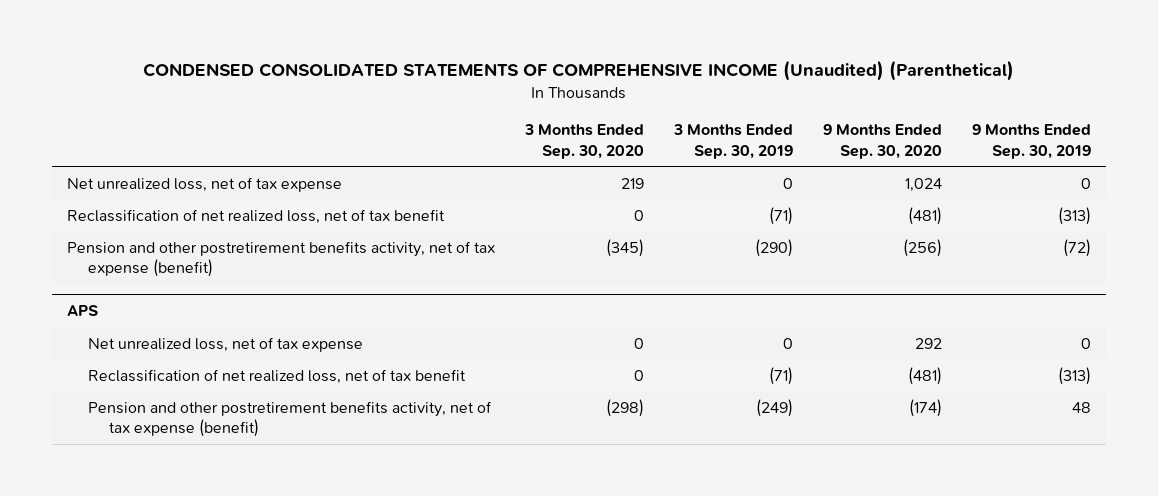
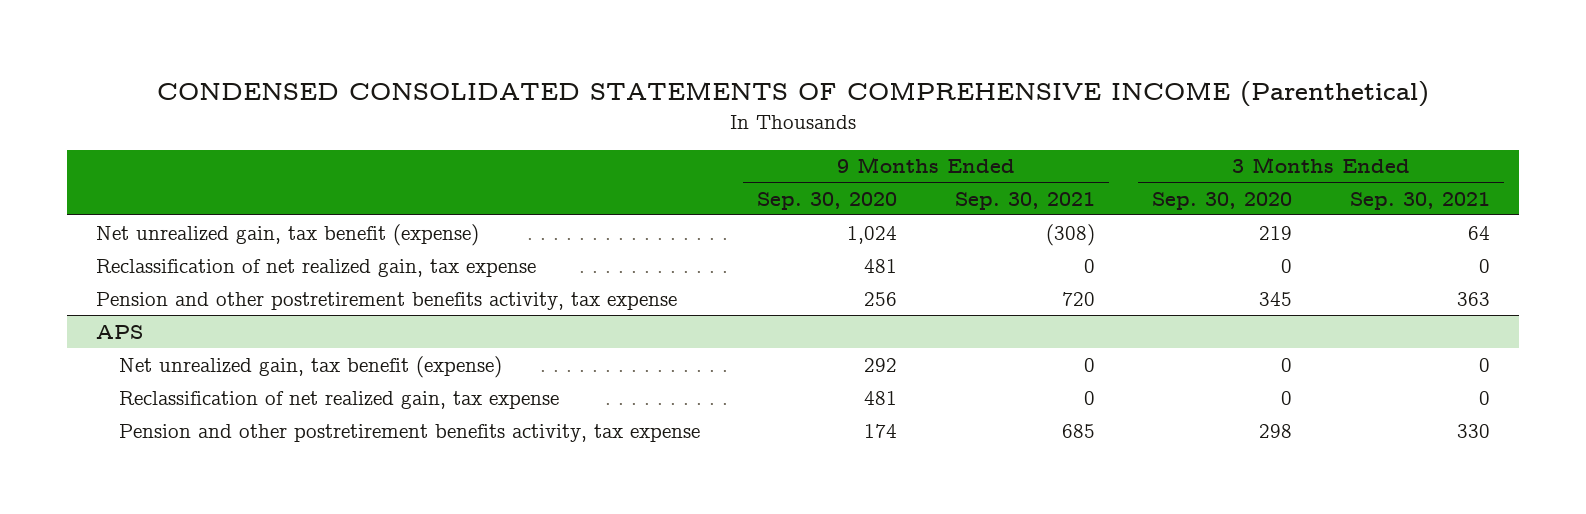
- CONDENSED CONSOLIDATED STATEMENTS OF COMPREHENSIVE INCOME (Unaudited) (Parenthetical)
+ CONDENSED CONSOLIDATED STATEMENTS OF COMPREHENSIVE INCOME (Parenthetical)
- | 3 Months Ended Sep. 30, 2020 | 3 Months Ended Sep. 30, 2019 | 9 Months Ended Sep. 30, 2020 | 9 Months Ended Sep. 30, 2019
+ | 9 Months Ended Sep. 30, 2020 | 9 Months Ended Sep. 30, 2021 | 3 Months Ended Sep. 30, 2020 | 3 Months Ended Sep. 30, 2021
- Net unrealized loss, net of tax expense | 219 | 0 | 1,024 | 0
- Reclassification of net realized loss, net of tax benefit | 0 | (71) | (481) | (313)
- Pension and other postretirement benefits activity, net of tax expense (benefit) | (345) | (290) | (256) | (72)
+ Net unrealized gain, tax benefit (expense) | 1,024 | (308) | 219 | 64
+ Reclassification of net realized gain, tax expense | 481 | 0 | 0 | 0
+ Pension and other postretirement benefits activity, tax expense | 256 | 720 | 345 | 363
@ APS
- Net unrealized loss, net of tax expense | 0 | 0 | 292 | 0
- Reclassification of net realized loss, net of tax benefit | 0 | (71) | (481) | (313)
- Pension and other postretirement benefits activity, net of tax expense (benefit) | (298) | (249) | (174) | 48
+ Net unrealized gain, tax benefit (expense) | 292 | 0 | 0 | 0
+ Reclassification of net realized gain, tax expense | 481 | 0 | 0 | 0
+ Pension and other postretirement benefits activity, tax expense | 174 | 685 | 298 | 330

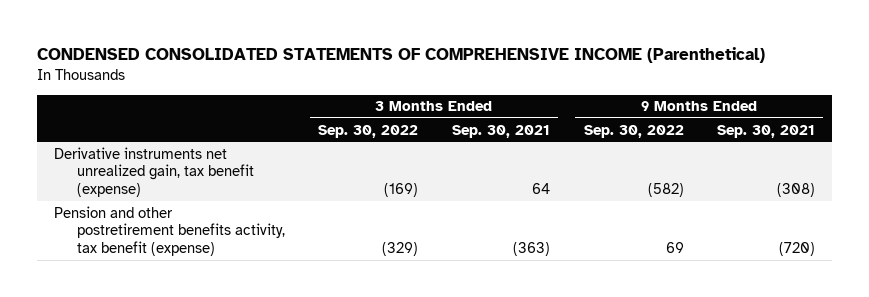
- | 9 Months Ended Sep. 30, 2020 | 9 Months Ended Sep. 30, 2021 | 3 Months Ended Sep. 30, 2020 | 3 Months Ended Sep. 30, 2021
+ | 3 Months Ended Sep. 30, 2022 | 3 Months Ended Sep. 30, 2021 | 9 Months Ended Sep. 30, 2022 | 9 Months Ended Sep. 30, 2021
- Net unrealized gain, tax benefit (expense) | 1,024 | (308) | 219 | 64
- Reclassification of net realized gain, tax expense | 481 | 0 | 0 | 0
- Pension and other postretirement benefits activity, tax expense | 256 | 720 | 345 | 363
- APS
- Net unrealized gain, tax benefit (expense) | 292 | 0 | 0 | 0
- Reclassification of net realized gain, tax expense | 481 | 0 | 0 | 0
- Pension and other postretirement benefits activity, tax expense | 174 | 685 | 298 | 330
+ Derivative instruments net unrealized gain, tax benefit (expense) | (169) | 64 | (582) | (308)
+ Pension and other postretirement benefits activity, tax benefit (expense) | (329) | (363) | 69 | (720)

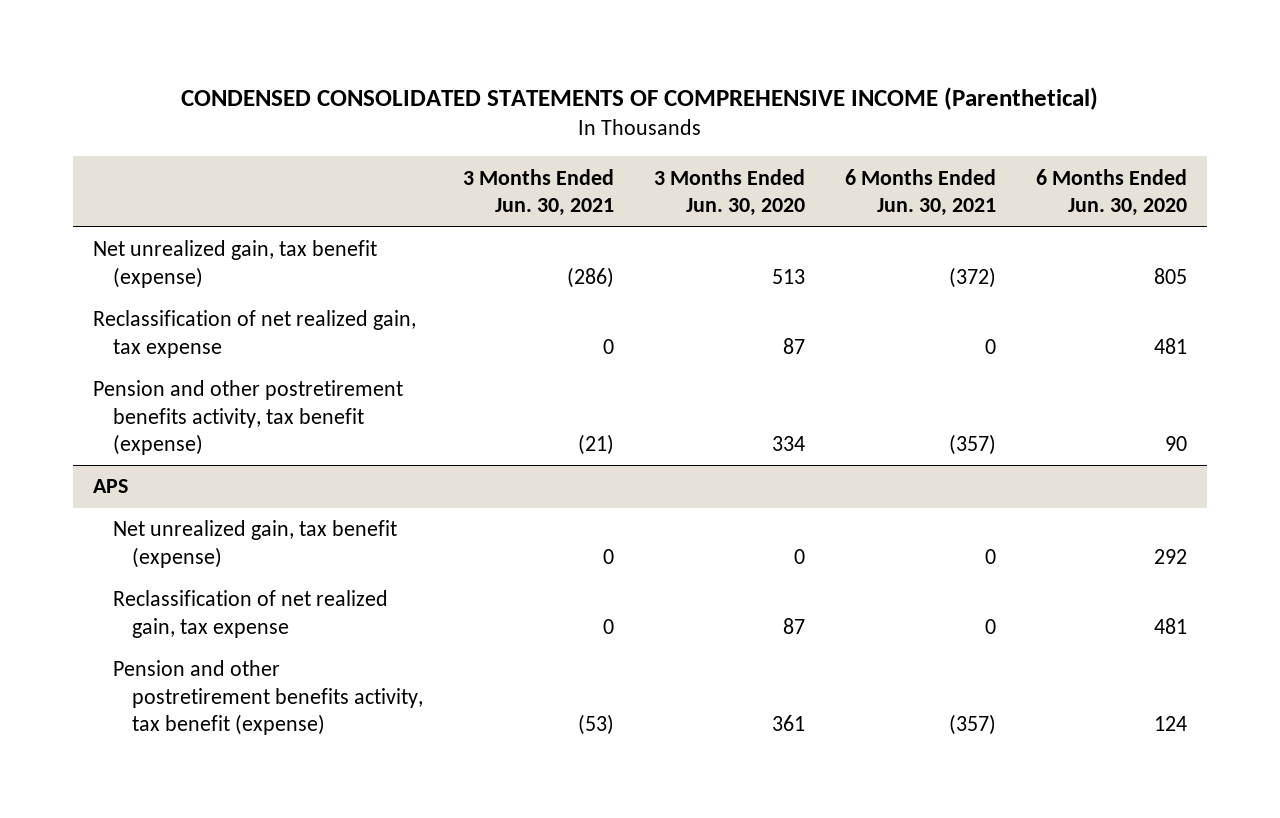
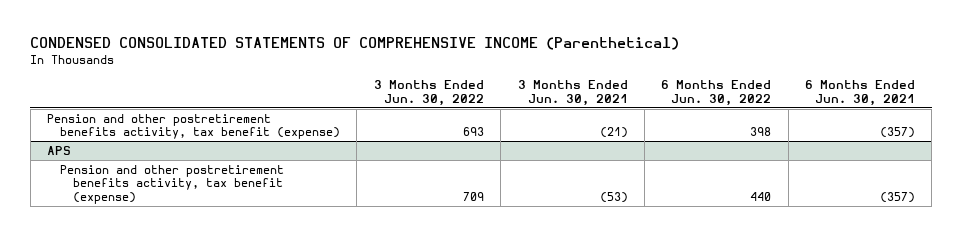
- | 3 Months Ended Jun. 30, 2021 | 3 Months Ended Jun. 30, 2020 | 6 Months Ended Jun. 30, 2021 | 6 Months Ended Jun. 30, 2020
+ | 3 Months Ended Jun. 30, 2022 | 3 Months Ended Jun. 30, 2021 | 6 Months Ended Jun. 30, 2022 | 6 Months Ended Jun. 30, 2021
- Net unrealized gain, tax benefit (expense) | (286) | 513 | (372) | 805
- Reclassification of net realized gain, tax expense | 0 | 87 | 0 | 481
@ APS
- Net unrealized gain, tax benefit (expense) | 0 | 0 | 0 | 292
- Reclassification of net realized gain, tax expense | 0 | 87 | 0 | 481

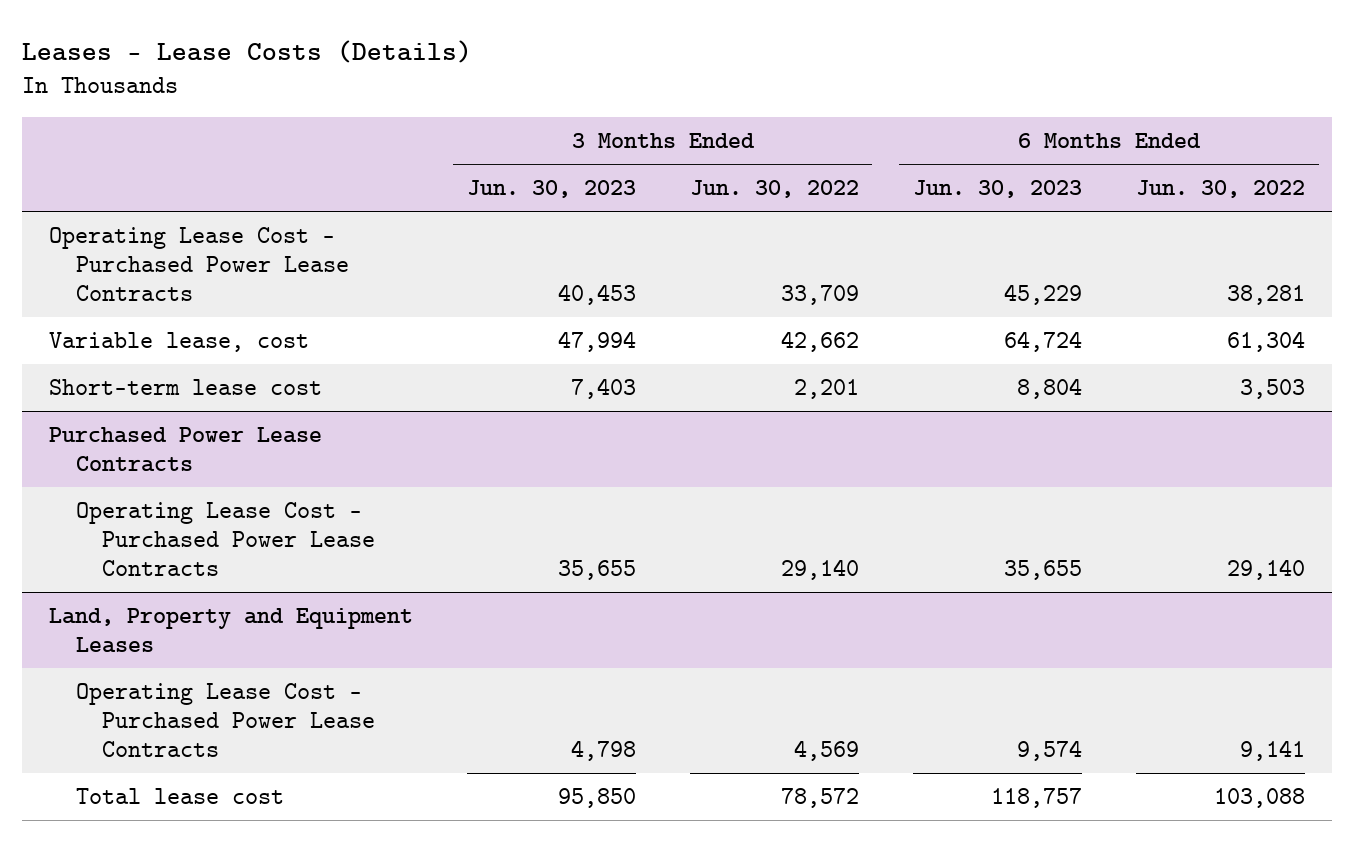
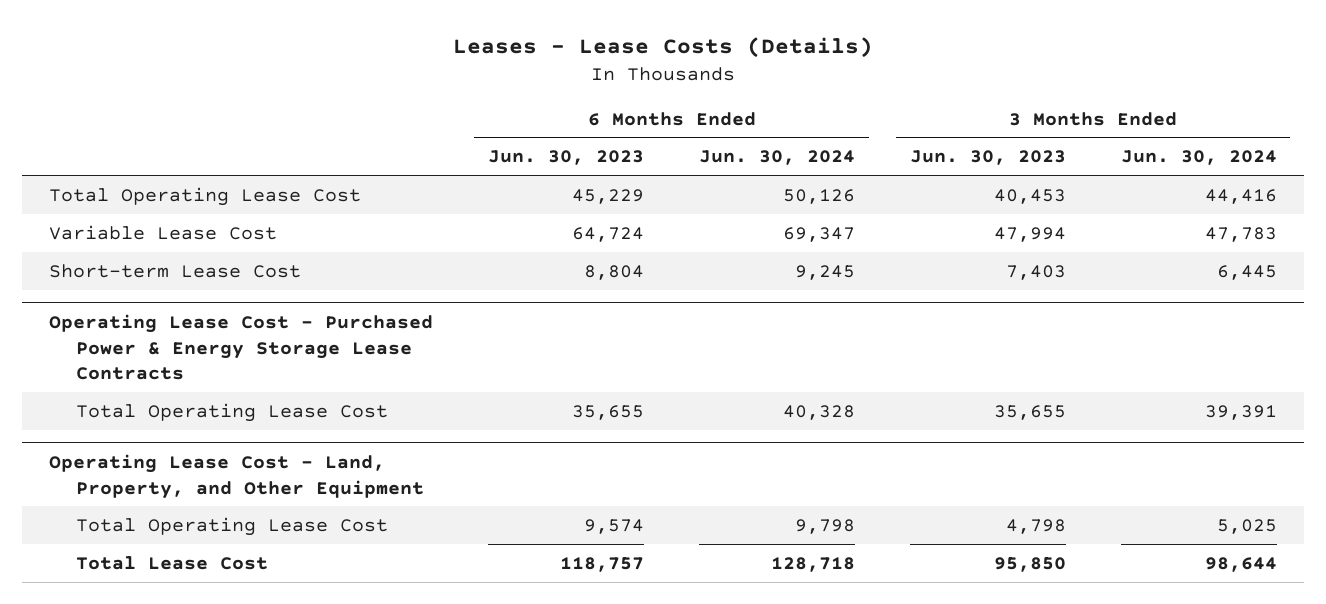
- | 3 Months Ended Jun. 30, 2023 | 3 Months Ended Jun. 30, 2022 | 6 Months Ended Jun. 30, 2023 | 6 Months Ended Jun. 30, 2022
+ | 6 Months Ended Jun. 30, 2023 | 6 Months Ended Jun. 30, 2024 | 3 Months Ended Jun. 30, 2023 | 3 Months Ended Jun. 30, 2024
- Operating Lease Cost - Purchased Power Lease Contracts | 40,453 | 33,709 | 45,229 | 38,281
- Variable lease, cost | 47,994 | 42,662 | 64,724 | 61,304
- Short-term lease cost | 7,403 | 2,201 | 8,804 | 3,503
- Purchased Power Lease Contracts
- Operating Lease Cost - Purchased Power Lease Contracts | 35,655 | 29,140 | 35,655 | 29,140
- Land, Property and Equipment Leases
- Operating Lease Cost - Purchased Power Lease Contracts | 4,798 | 4,569 | 9,574 | 9,141
- Total lease cost | 95,850 | 78,572 | 118,757 | 103,088
+ Total Operating Lease Cost | 45,229 | 50,126 | 40,453 | 44,416
+ Variable Lease Cost | 64,724 | 69,347 | 47,994 | 47,783
+ Short-term Lease Cost | 8,804 | 9,245 | 7,403 | 6,445
+ Operating Lease Cost - Purchased Power & Energy Storage Lease Contracts
+ Total Operating Lease Cost | 35,655 | 40,328 | 35,655 | 39,391
+ Operating Lease Cost - Land, Property, and Other Equipment
+ Total Operating Lease Cost | 9,574 | 9,798 | 4,798 | 5,025
+ Total Lease Cost | 118,757 | 128,718 | 95,850 | 98,644

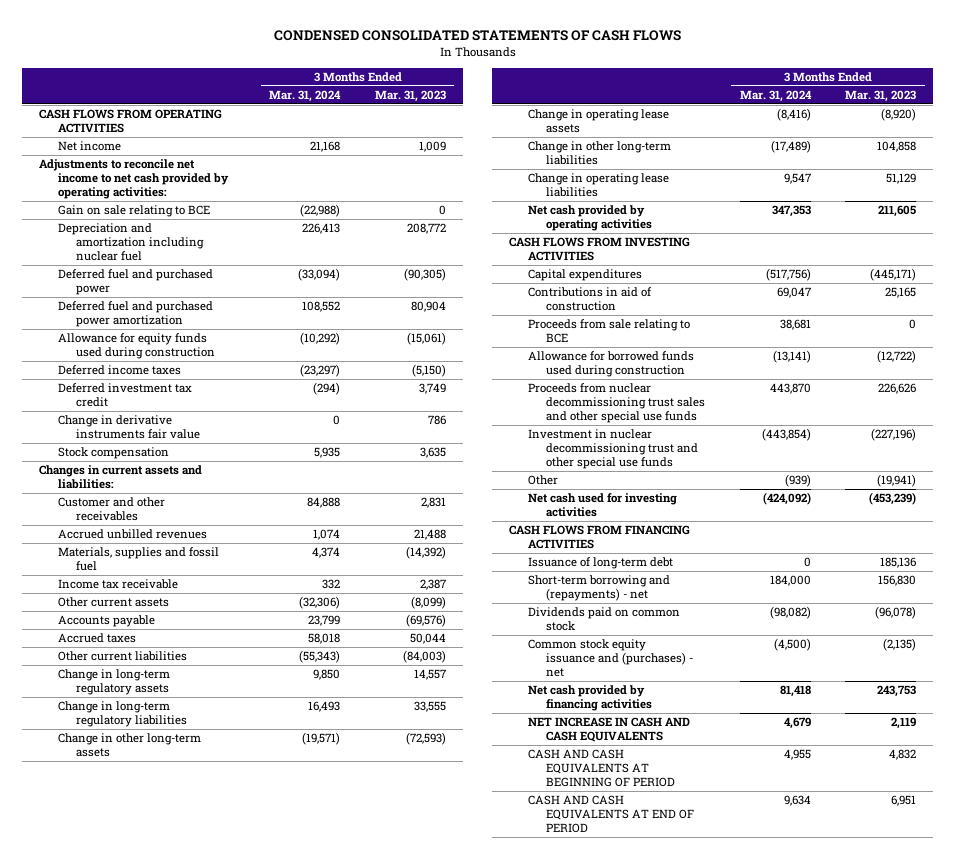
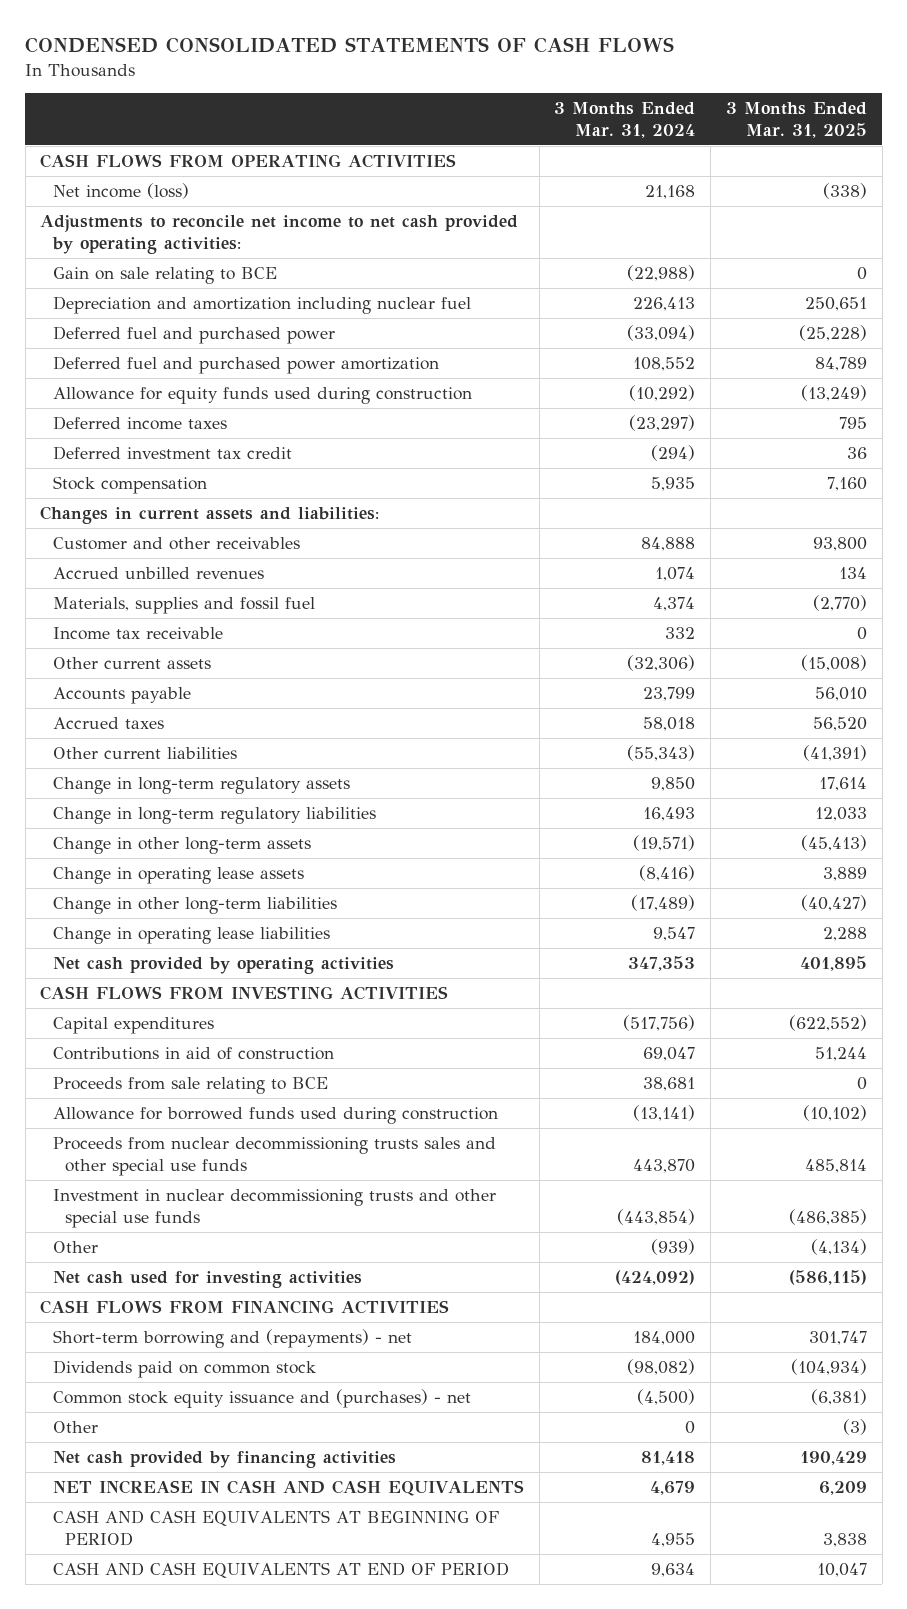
- | 3 Months Ended Mar. 31, 2024 | 3 Months Ended Mar. 31, 2023
+ | 3 Months Ended Mar. 31, 2024 | 3 Months Ended Mar. 31, 2025
- Net income | 21,168 | 1,009
+ Net income (loss) | 21,168 | (338)
- Change in derivative instruments fair value | 0 | 786
- Proceeds from nuclear decommissioning trust sales and other special use funds | 443,870 | 226,626
- Investment in nuclear decommissioning trust and other special use funds | (443,854) | (227,196)
+ Proceeds from nuclear decommissioning trusts sales and other special use funds | 443,870 | 485,814
+ Investment in nuclear decommissioning trusts and other special use funds | (443,854) | (486,385)
- Issuance of long-term debt | 0 | 185,136
+ Other | 0 | (3)

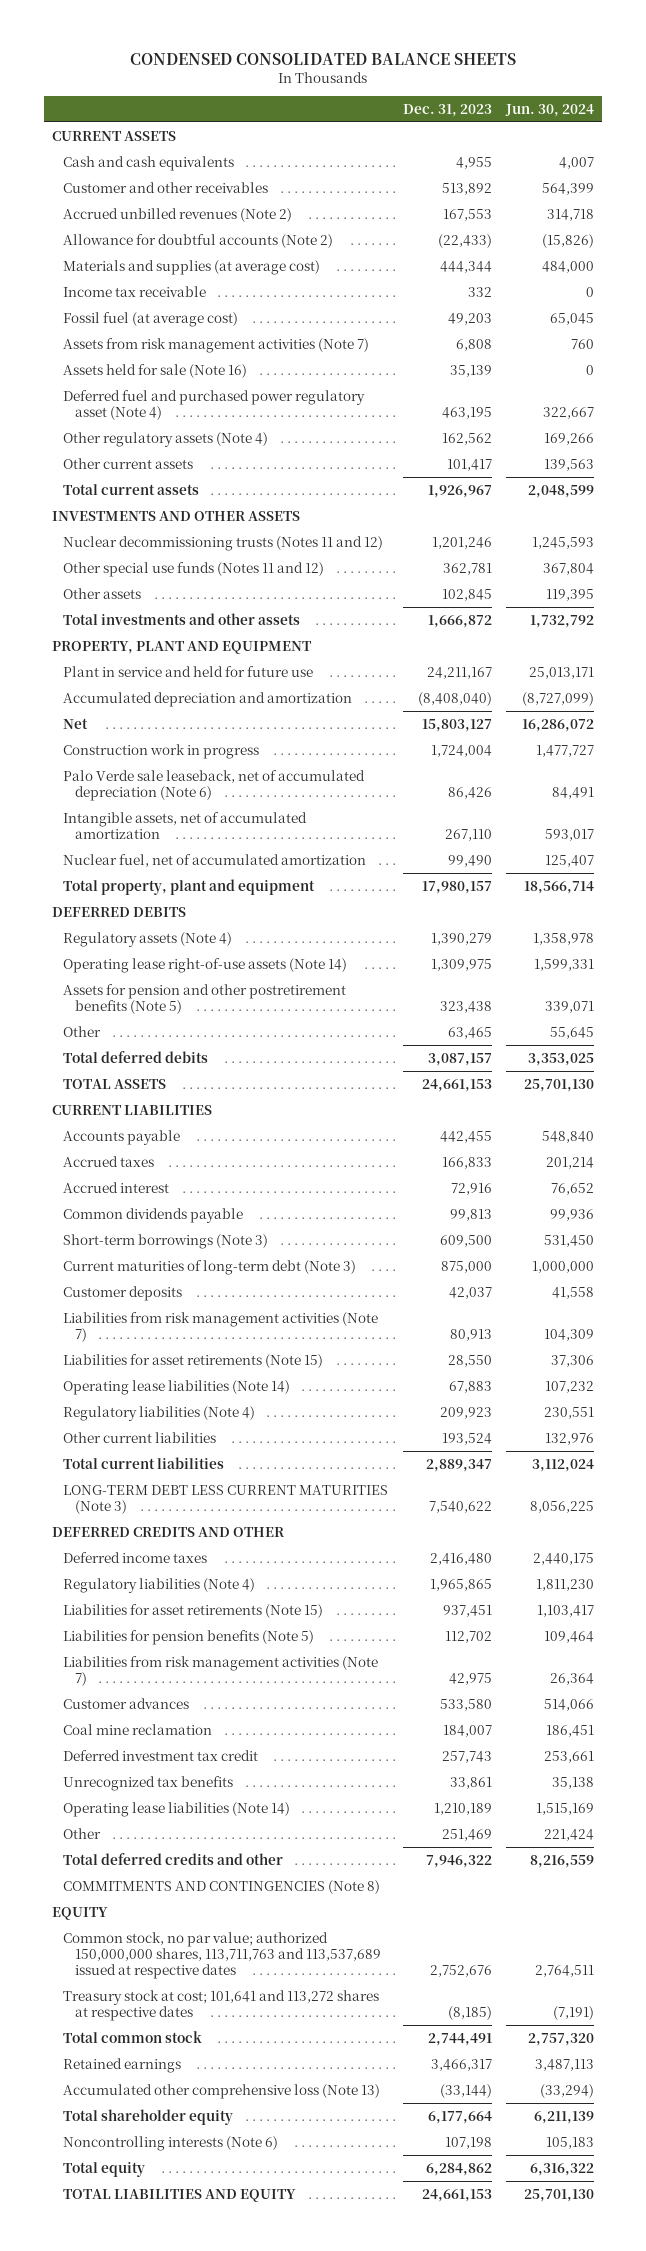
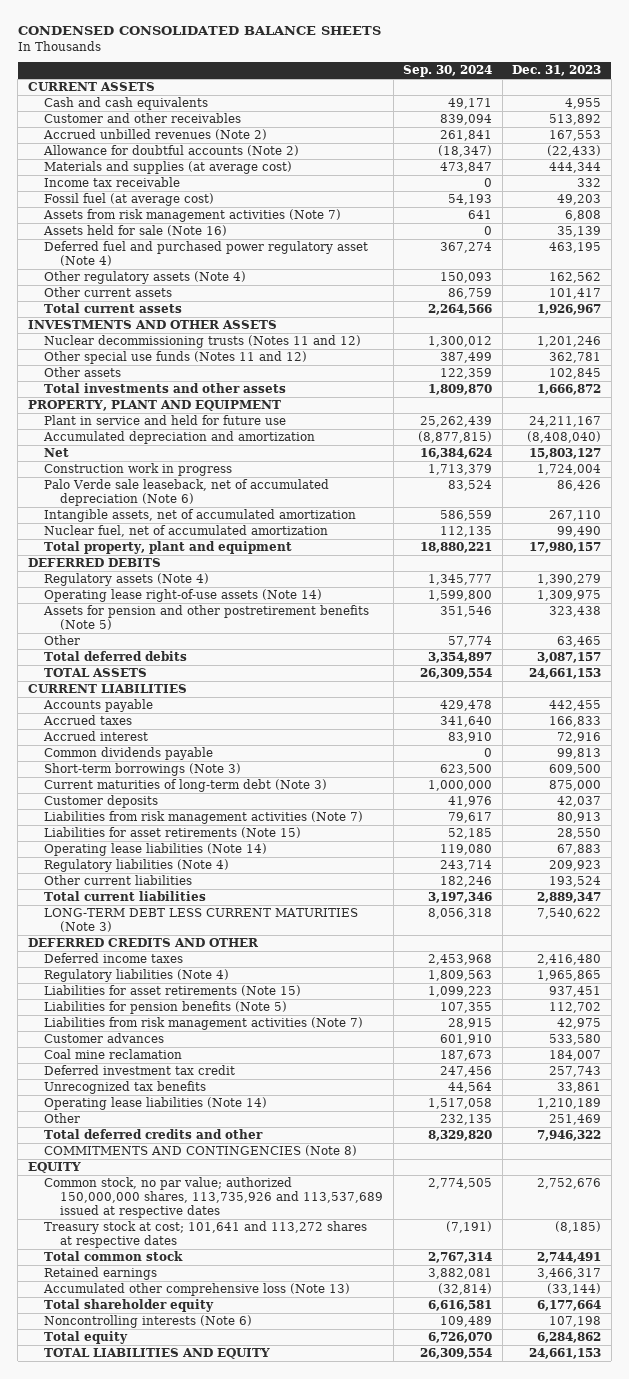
- | Dec. 31, 2023 | Jun. 30, 2024
+ | Sep. 30, 2024 | Dec. 31, 2023
- Common stock, no par value; authorized 150,000,000 shares, 113,711,763 and 113,537,689 issued at respective dates | 2,752,676 | 2,764,511
+ Common stock, no par value; authorized 150,000,000 shares, 113,735,926 and 113,537,689 issued at respective dates | 2,774,505 | 2,752,676

